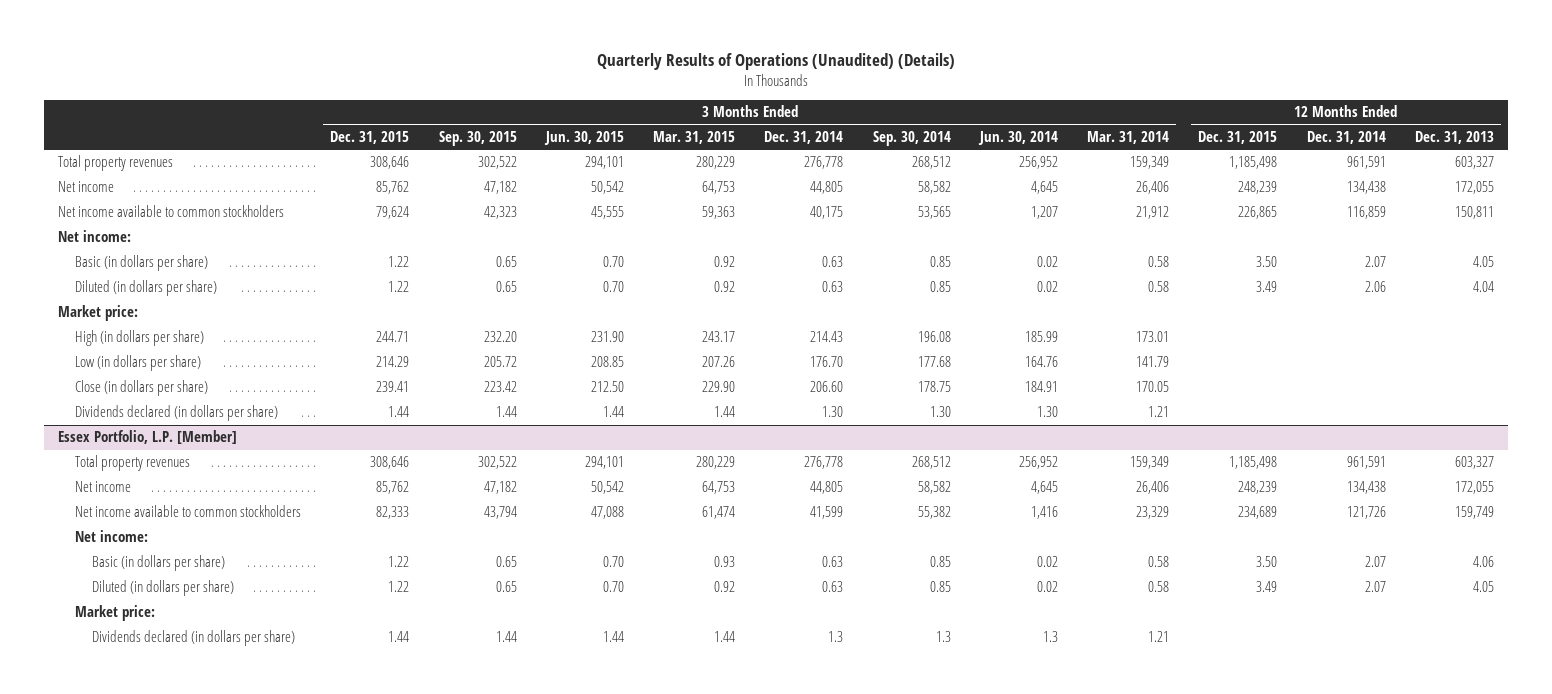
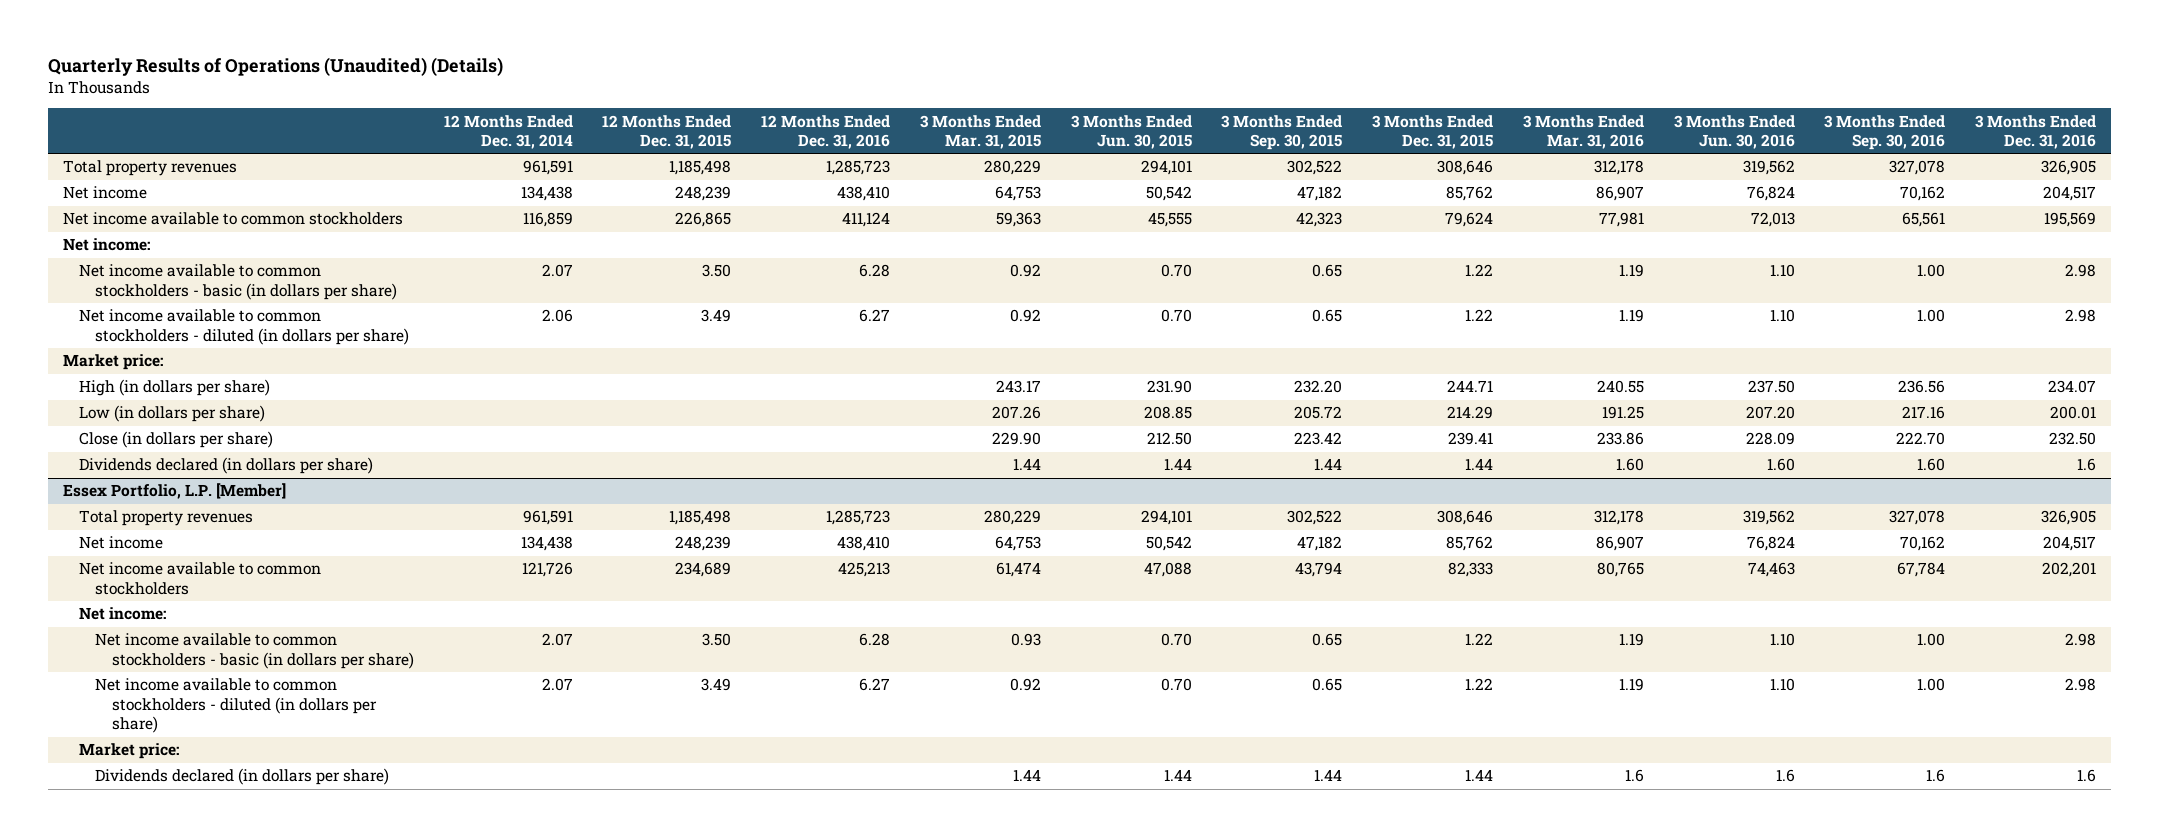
- | 3 Months Ended Dec. 31, 2015 | 3 Months Ended Sep. 30, 2015 | 3 Months Ended Jun. 30, 2015 | 3 Months Ended Mar. 31, 2015 | 3 Months Ended Dec. 31, 2014 | 3 Months Ended Sep. 30, 2014 | 3 Months Ended Jun. 30, 2014 | 3 Months Ended Mar. 31, 2014 | 12 Months Ended Dec. 31, 2015 | 12 Months Ended Dec. 31, 2014 | 12 Months Ended Dec. 31, 2013
+ | 12 Months Ended Dec. 31, 2014 | 12 Months Ended Dec. 31, 2015 | 12 Months Ended Dec. 31, 2016 | 3 Months Ended Mar. 31, 2015 | 3 Months Ended Jun. 30, 2015 | 3 Months Ended Sep. 30, 2015 | 3 Months Ended Dec. 31, 2015 | 3 Months Ended Mar. 31, 2016 | 3 Months Ended Jun. 30, 2016 | 3 Months Ended Sep. 30, 2016 | 3 Months Ended Dec. 31, 2016
- Basic (in dollars per share) | 1.22 | 0.65 | 0.70 | 0.92 | 0.63 | 0.85 | 0.02 | 0.58 | 3.50 | 2.07 | 4.05
- Diluted (in dollars per share) | 1.22 | 0.65 | 0.70 | 0.92 | 0.63 | 0.85 | 0.02 | 0.58 | 3.49 | 2.06 | 4.04
+ Net income available to common stockholders - basic (in dollars per share) | 2.07 | 3.50 | 6.28 | 0.92 | 0.70 | 0.65 | 1.22 | 1.19 | 1.10 | 1.00 | 2.98
+ Net income available to common stockholders - diluted (in dollars per share) | 2.06 | 3.49 | 6.27 | 0.92 | 0.70 | 0.65 | 1.22 | 1.19 | 1.10 | 1.00 | 2.98
@ Essex Portfolio, L.P. [Member]
- Basic (in dollars per share) | 1.22 | 0.65 | 0.70 | 0.93 | 0.63 | 0.85 | 0.02 | 0.58 | 3.50 | 2.07 | 4.06
- Diluted (in dollars per share) | 1.22 | 0.65 | 0.70 | 0.92 | 0.63 | 0.85 | 0.02 | 0.58 | 3.49 | 2.07 | 4.05
+ Net income available to common stockholders - basic (in dollars per share) | 2.07 | 3.50 | 6.28 | 0.93 | 0.70 | 0.65 | 1.22 | 1.19 | 1.10 | 1.00 | 2.98
+ Net income available to common stockholders - diluted (in dollars per share) | 2.07 | 3.49 | 6.27 | 0.92 | 0.70 | 0.65 | 1.22 | 1.19 | 1.10 | 1.00 | 2.98

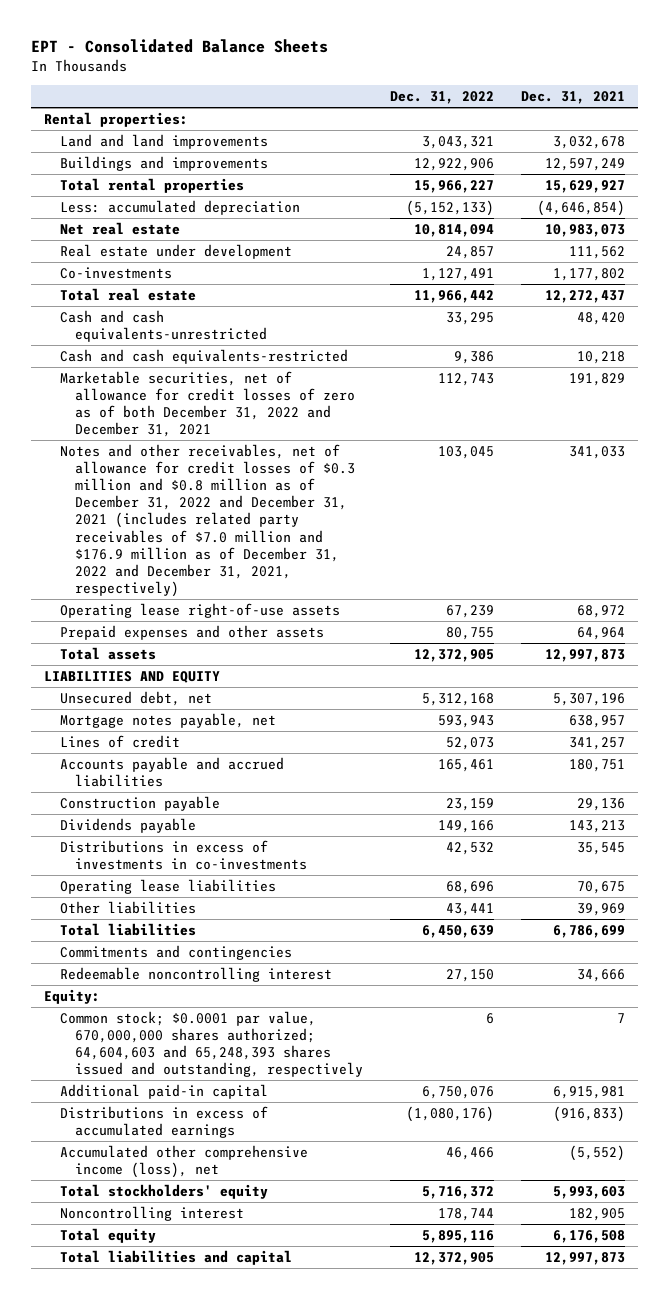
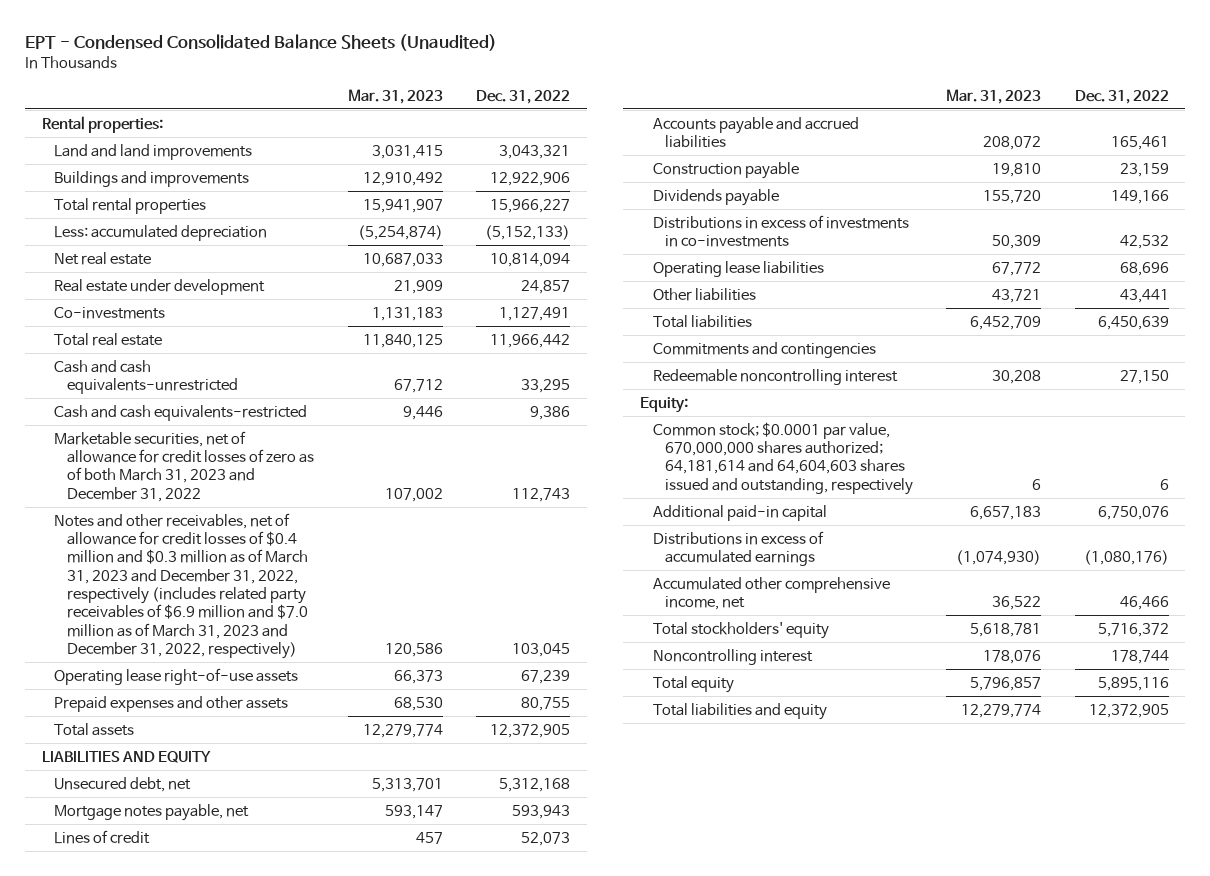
- EPT - Consolidated Balance Sheets
+ EPT - Condensed Consolidated Balance Sheets (Unaudited)
- | Dec. 31, 2022 | Dec. 31, 2021
+ | Mar. 31, 2023 | Dec. 31, 2022
- Marketable securities, net of allowance for credit losses of zero as of both December 31, 2022 and December 31, 2021 | 112,743 | 191,829
- Notes and other receivables, net of allowance for credit losses of $0.3 million and $0.8 million as of December 31, 2022 and December 31, 2021 (includes related party receivables of $7.0 million and $176.9 million as of December 31, 2022 and December 31, 2021, respectively) | 103,045 | 341,033
+ Marketable securities, net of allowance for credit losses of zero as of both March 31, 2023 and December 31, 2022 | 107,002 | 112,743
+ Notes and other receivables, net of allowance for credit losses of $0.4 million and $0.3 million as of March 31, 2023 and December 31, 2022, respectively (includes related party receivables of $6.9 million and $7.0 million as of March 31, 2023 and December 31, 2022, respectively) | 120,586 | 103,045
- Common stock; $0.0001 par value, 670,000,000 shares authorized; 64,604,603 and 65,248,393 shares issued and outstanding, respectively | 6 | 7
+ Common stock; $0.0001 par value, 670,000,000 shares authorized; 64,181,614 and 64,604,603 shares issued and outstanding, respectively | 6 | 6
- Accumulated other comprehensive income (loss), net | 46,466 | (5,552)
+ Accumulated other comprehensive income, net | 36,522 | 46,466
- Total liabilities and capital | 12,372,905 | 12,997,873
+ Total liabilities and equity | 12,279,774 | 12,372,905

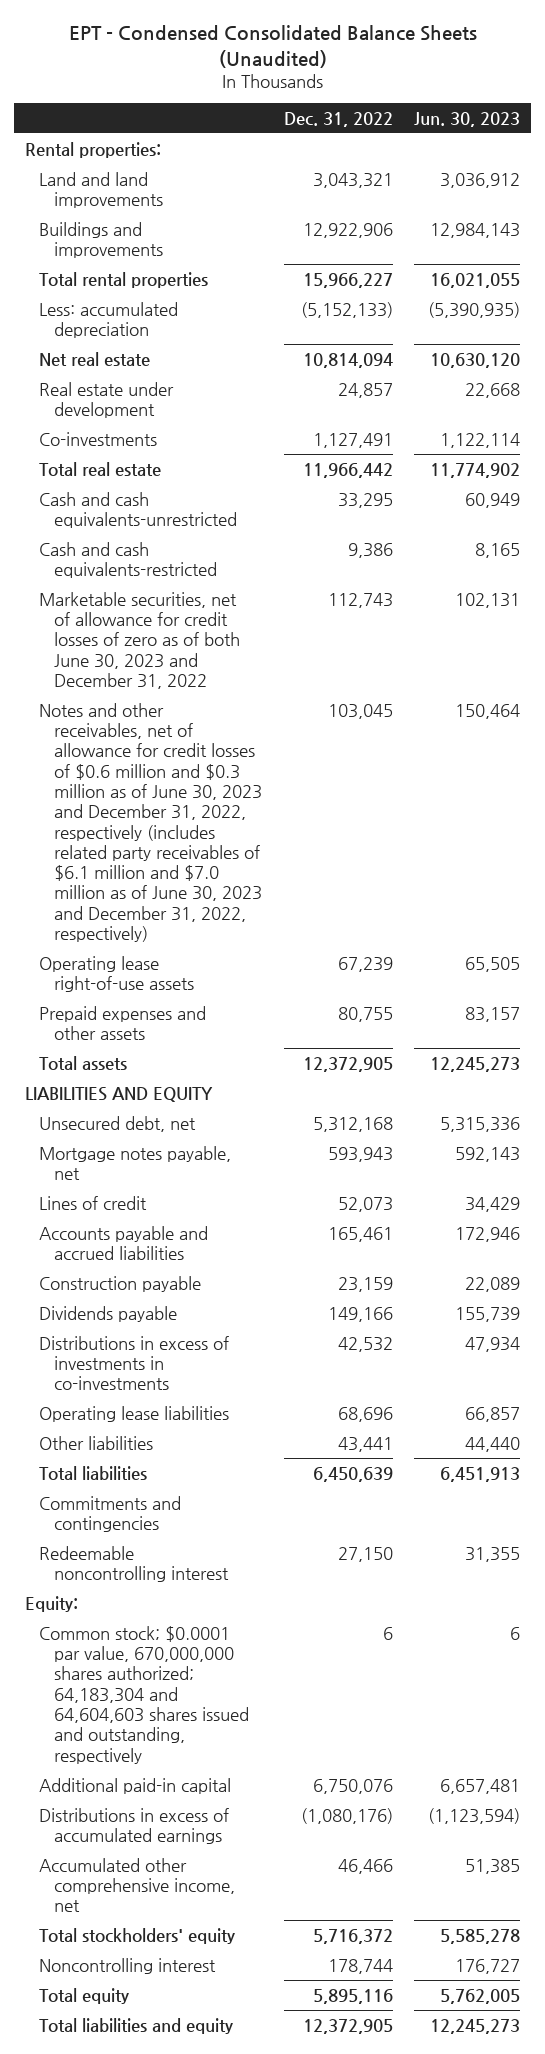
- | Mar. 31, 2023 | Dec. 31, 2022
+ | Dec. 31, 2022 | Jun. 30, 2023
- Marketable securities, net of allowance for credit losses of zero as of both March 31, 2023 and December 31, 2022 | 107,002 | 112,743
- Notes and other receivables, net of allowance for credit losses of $0.4 million and $0.3 million as of March 31, 2023 and December 31, 2022, respectively (includes related party receivables of $6.9 million and $7.0 million as of March 31, 2023 and December 31, 2022, respectively) | 120,586 | 103,045
+ Marketable securities, net of allowance for credit losses of zero as of both June 30, 2023 and December 31, 2022 | 112,743 | 102,131
+ Notes and other receivables, net of allowance for credit losses of $0.6 million and $0.3 million as of June 30, 2023 and December 31, 2022, respectively (includes related party receivables of $6.1 million and $7.0 million as of June 30, 2023 and December 31, 2022, respectively) | 103,045 | 150,464
- Common stock; $0.0001 par value, 670,000,000 shares authorized; 64,181,614 and 64,604,603 shares issued and outstanding, respectively | 6 | 6
+ Common stock; $0.0001 par value, 670,000,000 shares authorized; 64,183,304 and 64,604,603 shares issued and outstanding, respectively | 6 | 6

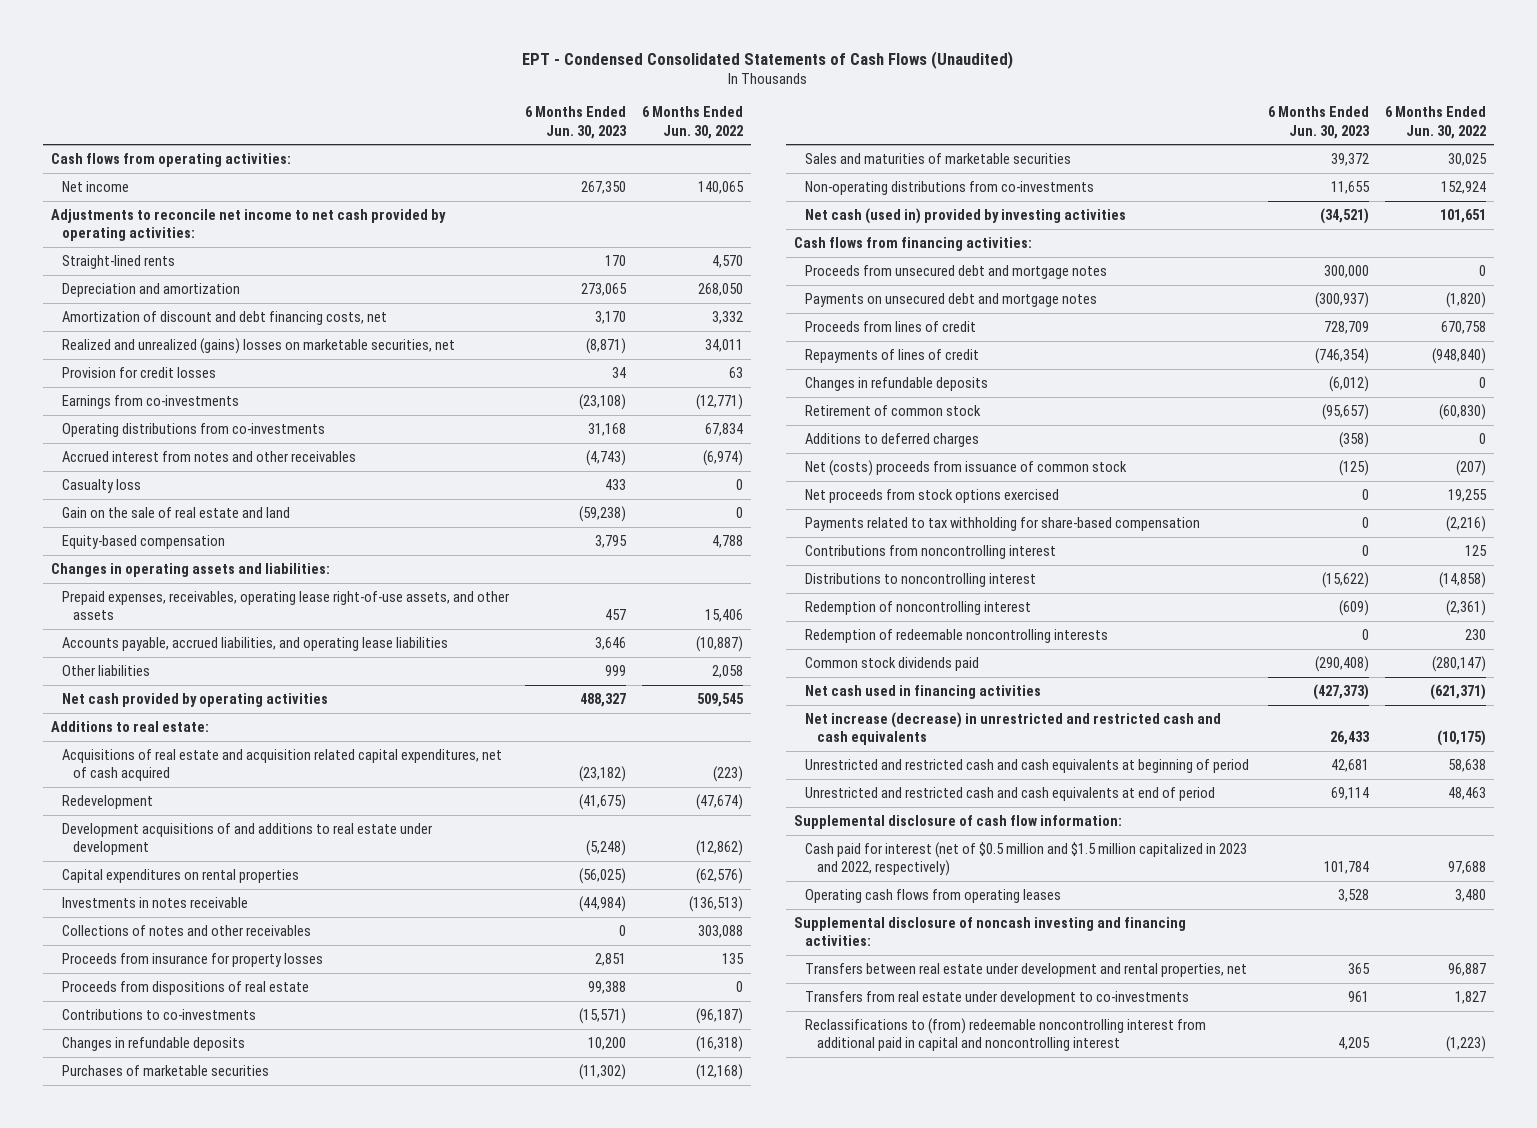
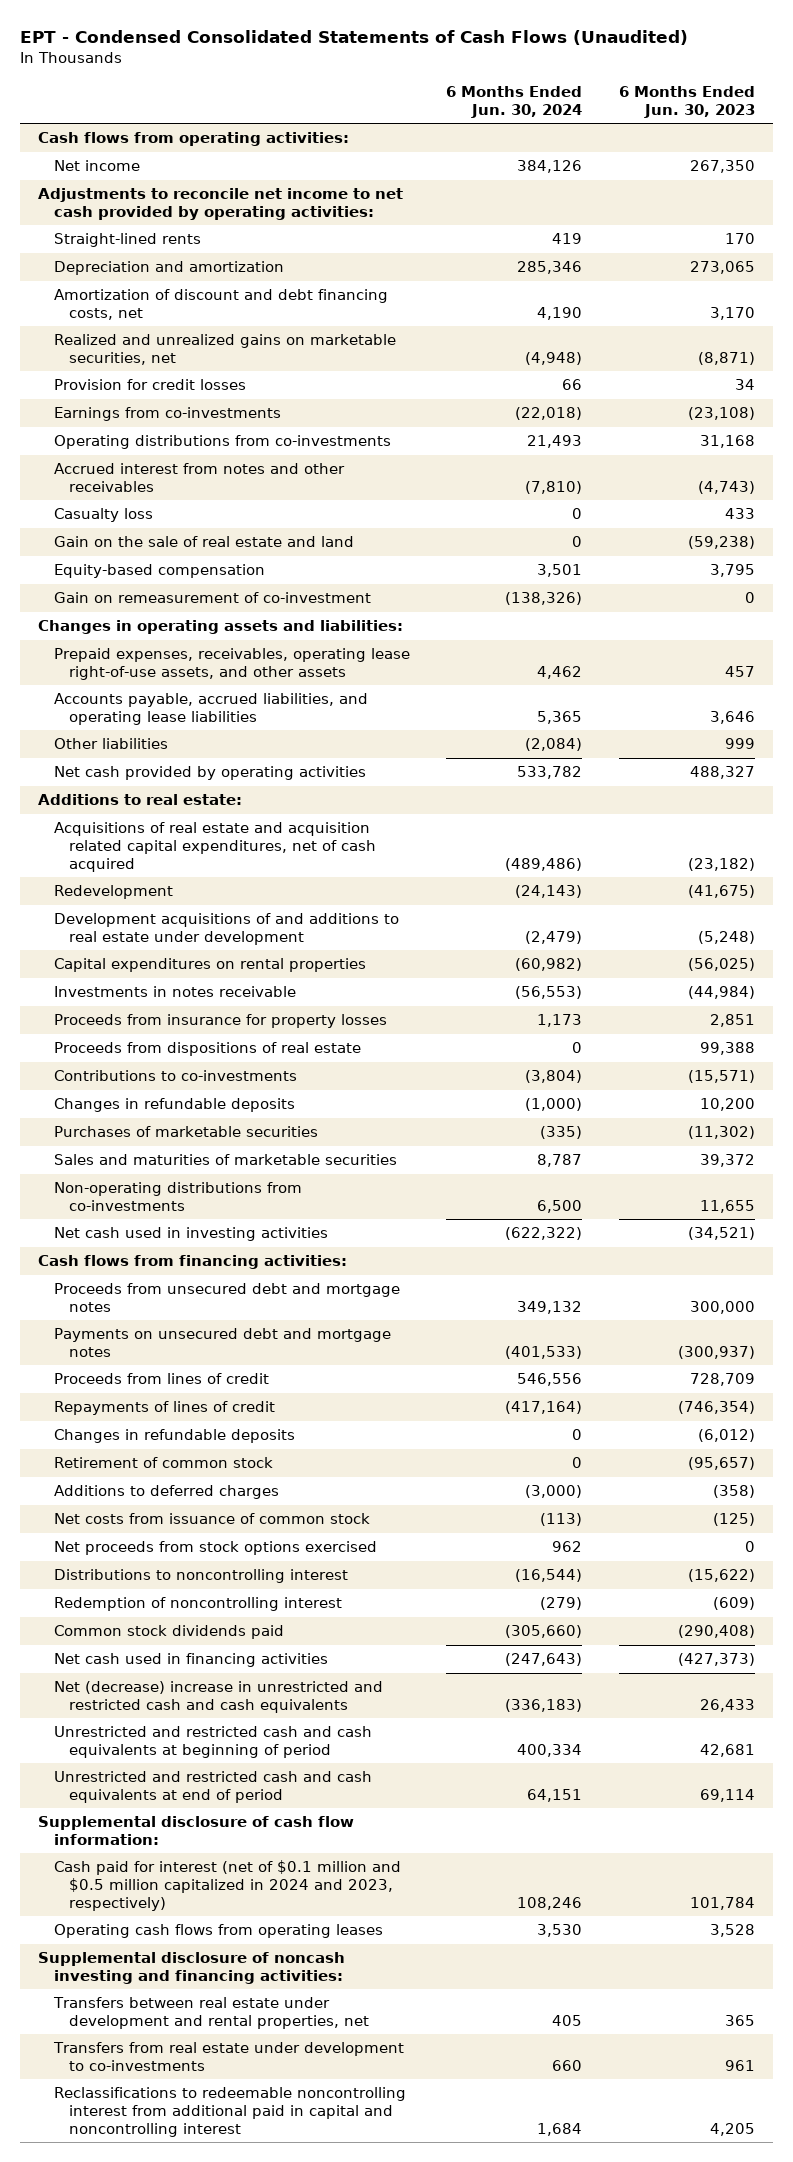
- | 6 Months Ended Jun. 30, 2023 | 6 Months Ended Jun. 30, 2022
+ | 6 Months Ended Jun. 30, 2024 | 6 Months Ended Jun. 30, 2023
- Realized and unrealized (gains) losses on marketable securities, net | (8,871) | 34,011
+ Realized and unrealized gains on marketable securities, net | (4,948) | (8,871)
+ Gain on remeasurement of co-investment | (138,326) | 0
- Collections of notes and other receivables | 0 | 303,088
- Net cash (used in) provided by investing activities | (34,521) | 101,651
+ Net cash used in investing activities | (622,322) | (34,521)
- Net (costs) proceeds from issuance of common stock | (125) | (207)
+ Net costs from issuance of common stock | (113) | (125)
- Payments related to tax withholding for share-based compensation | 0 | (2,216)
- Contributions from noncontrolling interest | 0 | 125
- Redemption of redeemable noncontrolling interests | 0 | 230
- Net increase (decrease) in unrestricted and restricted cash and cash equivalents | 26,433 | (10,175)
+ Net (decrease) increase in unrestricted and restricted cash and cash equivalents | (336,183) | 26,433
- Cash paid for interest (net of $0.5 million and $1.5 million capitalized in 2023 and 2022, respectively) | 101,784 | 97,688
+ Cash paid for interest (net of $0.1 million and $0.5 million capitalized in 2024 and 2023, respectively) | 108,246 | 101,784
- Reclassifications to (from) redeemable noncontrolling interest from additional paid in capital and noncontrolling interest | 4,205 | (1,223)
+ Reclassifications to redeemable noncontrolling interest from additional paid in capital and noncontrolling interest | 1,684 | 4,205

